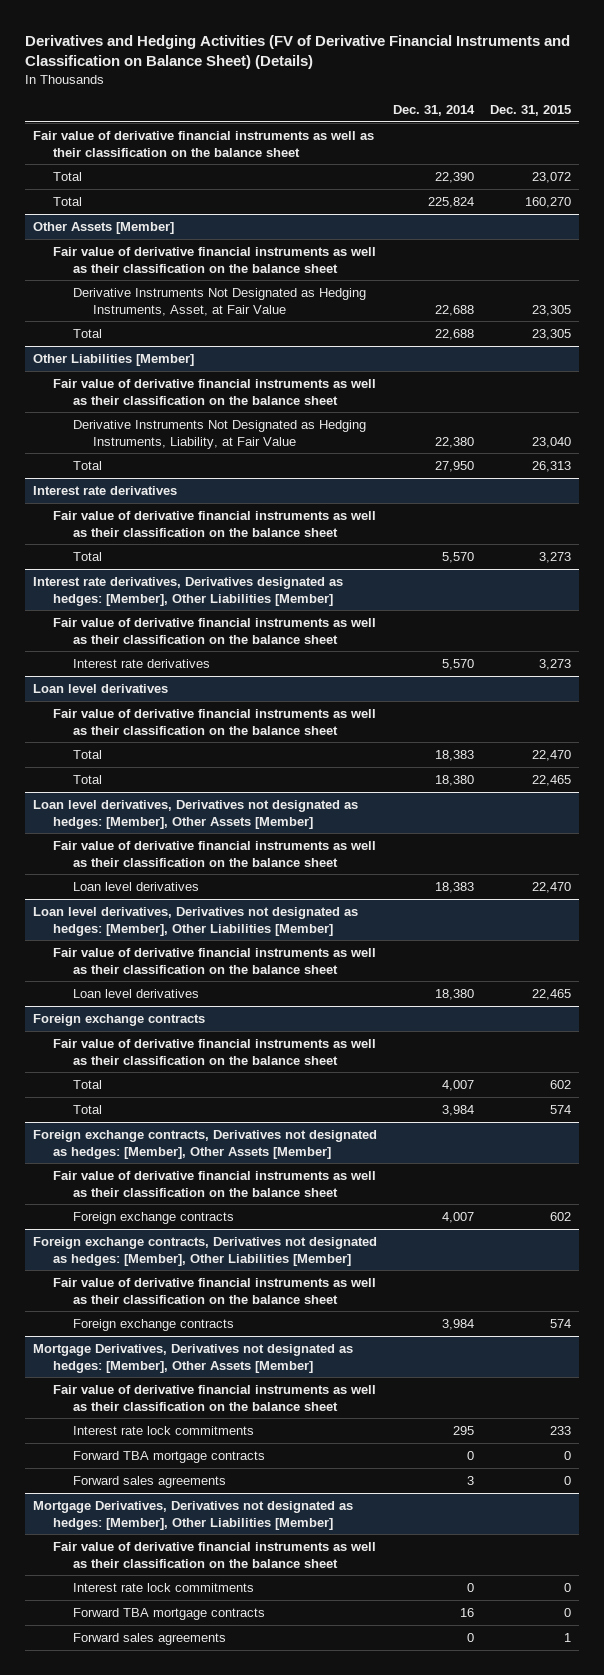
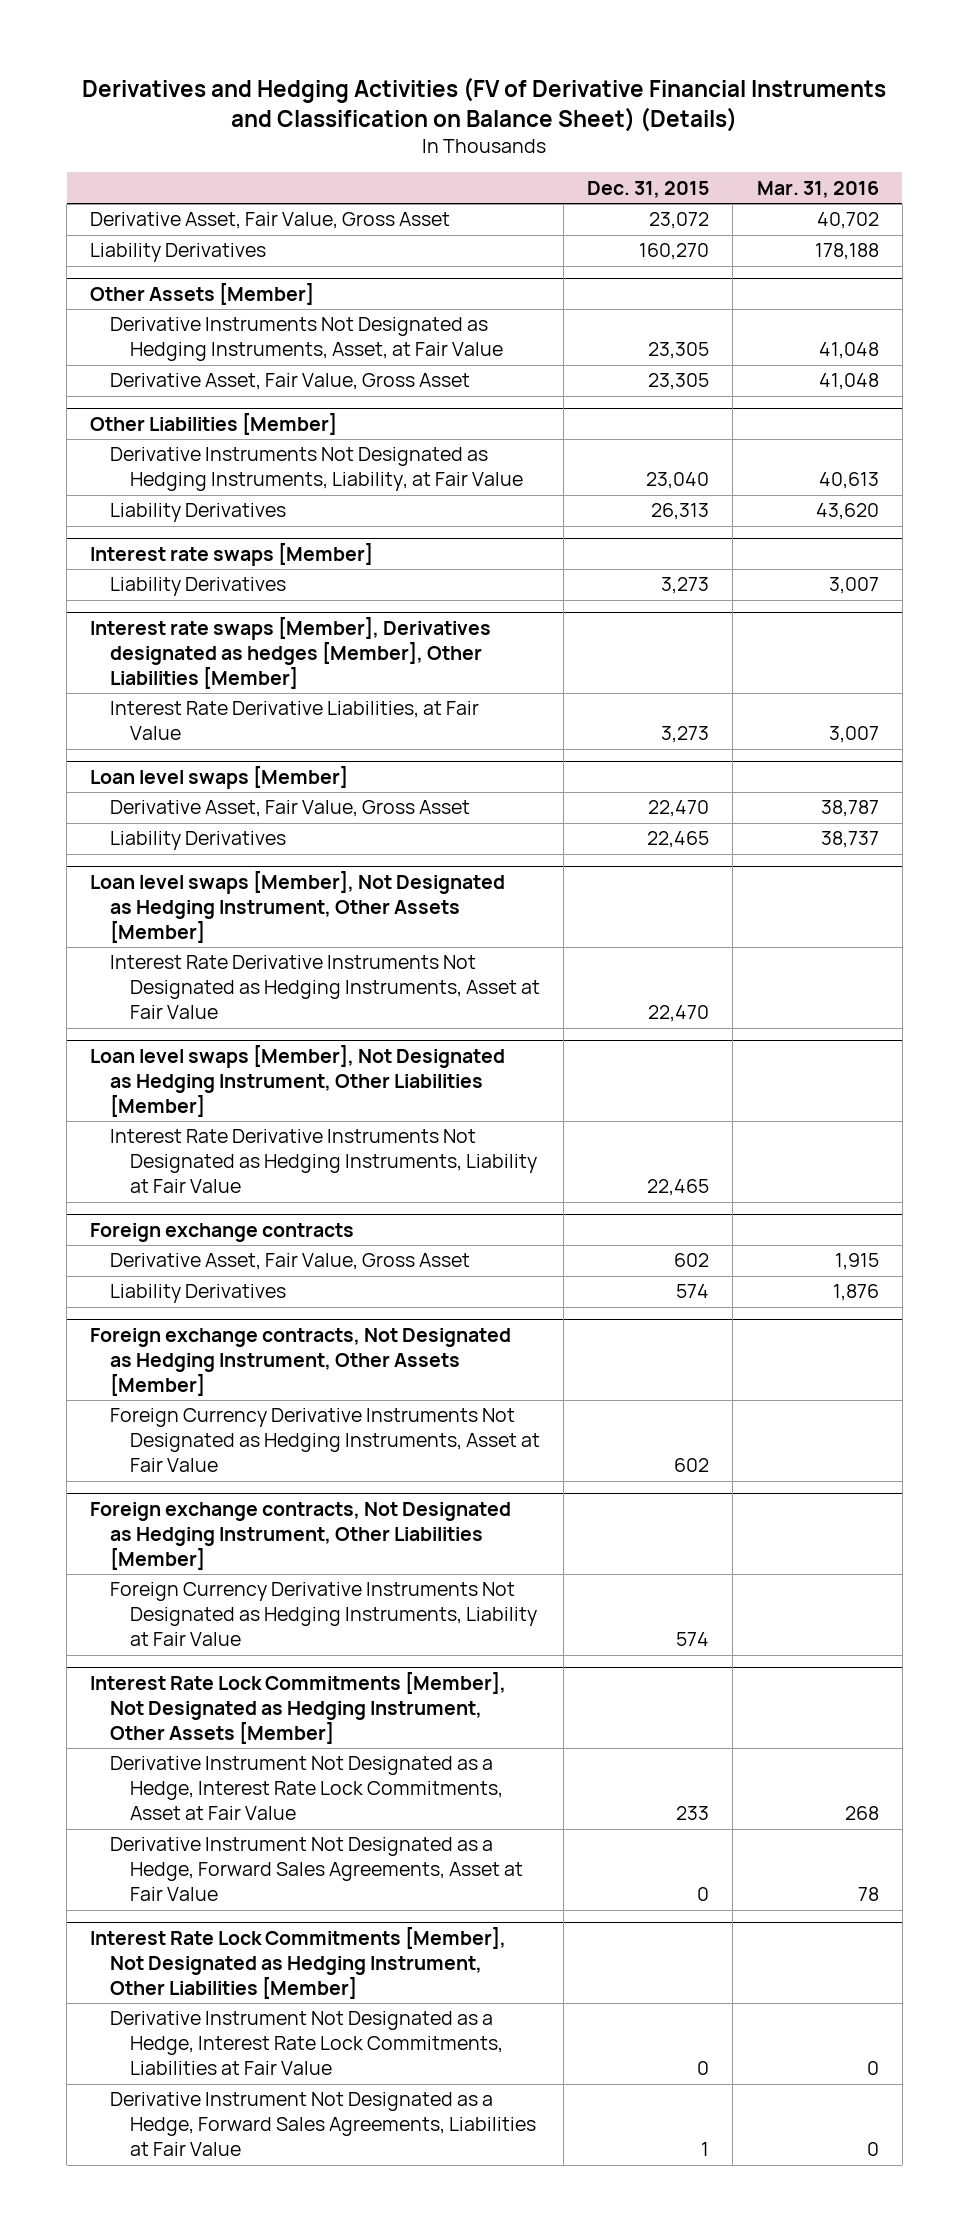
- | Dec. 31, 2014 | Dec. 31, 2015
+ | Dec. 31, 2015 | Mar. 31, 2016
- Fair value of derivative financial instruments as well as their classification on the balance sheet
- Total | 22,390 | 23,072
- Total | 225,824 | 160,270
+ Derivative Asset, Fair Value, Gross Asset | 23,072 | 40,702
+ Liability Derivatives | 160,270 | 178,188
@ Other Assets [Member]
- Fair value of derivative financial instruments as well as their classification on the balance sheet
- Total | 22,688 | 23,305
+ Derivative Asset, Fair Value, Gross Asset | 23,305 | 41,048
@ Other Liabilities [Member]
- Fair value of derivative financial instruments as well as their classification on the balance sheet
- Total | 27,950 | 26,313
- Interest rate derivatives
- Fair value of derivative financial instruments as well as their classification on the balance sheet
- Total | 5,570 | 3,273
- Interest rate derivatives, Derivatives designated as hedges: [Member], Other Liabilities [Member]
- Fair value of derivative financial instruments as well as their classification on the balance sheet
- Interest rate derivatives | 5,570 | 3,273
- Loan level derivatives
- Fair value of derivative financial instruments as well as their classification on the balance sheet
- Total | 18,383 | 22,470
- Total | 18,380 | 22,465
- Loan level derivatives, Derivatives not designated as hedges: [Member], Other Assets [Member]
- Fair value of derivative financial instruments as well as their classification on the balance sheet
- Loan level derivatives | 18,383 | 22,470
- Loan level derivatives, Derivatives not designated as hedges: [Member], Other Liabilities [Member]
- Fair value of derivative financial instruments as well as their classification on the balance sheet
- Loan level derivatives | 18,380 | 22,465
@ Other Liabilities [Member]
+ Liability Derivatives | 26,313 | 43,620
+ Interest rate swaps [Member]
+ Liability Derivatives | 3,273 | 3,007
+ Interest rate swaps [Member], Derivatives designated as hedges [Member], Other Liabilities [Member]
+ Interest Rate Derivative Liabilities, at Fair Value | 3,273 | 3,007
+ Loan level swaps [Member]
+ Derivative Asset, Fair Value, Gross Asset | 22,470 | 38,787
+ Liability Derivatives | 22,465 | 38,737
+ Loan level swaps [Member], Not Designated as Hedging Instrument, Other Assets [Member]
+ Interest Rate Derivative Instruments Not Designated as Hedging Instruments, Asset at Fair Value | 22,470 |
+ Loan level swaps [Member], Not Designated as Hedging Instrument, Other Liabilities [Member]
+ Interest Rate Derivative Instruments Not Designated as Hedging Instruments, Liability at Fair Value | 22,465 |
@ Foreign exchange contracts
- Fair value of derivative financial instruments as well as their classification on the balance sheet
- Total | 4,007 | 602
- Total | 3,984 | 574
- Foreign exchange contracts, Derivatives not designated as hedges: [Member], Other Assets [Member]
- Fair value of derivative financial instruments as well as their classification on the balance sheet
- Foreign exchange contracts | 4,007 | 602
- Foreign exchange contracts, Derivatives not designated as hedges: [Member], Other Liabilities [Member]
- Fair value of derivative financial instruments as well as their classification on the balance sheet
- Foreign exchange contracts | 3,984 | 574
- Mortgage Derivatives, Derivatives not designated as hedges: [Member], Other Assets [Member]
- Fair value of derivative financial instruments as well as their classification on the balance sheet
- Interest rate lock commitments | 295 | 233
- Forward TBA mortgage contracts | 0 | 0
- Forward sales agreements | 3 | 0
- Mortgage Derivatives, Derivatives not designated as hedges: [Member], Other Liabilities [Member]
- Fair value of derivative financial instruments as well as their classification on the balance sheet
- Interest rate lock commitments | 0 | 0
- Forward TBA mortgage contracts | 16 | 0
- Forward sales agreements | 0 | 1
@ Foreign exchange contracts
+ Derivative Asset, Fair Value, Gross Asset | 602 | 1,915
+ Liability Derivatives | 574 | 1,876
+ Foreign exchange contracts, Not Designated as Hedging Instrument, Other Assets [Member]
+ Foreign Currency Derivative Instruments Not Designated as Hedging Instruments, Asset at Fair Value | 602 |
+ Foreign exchange contracts, Not Designated as Hedging Instrument, Other Liabilities [Member]
+ Foreign Currency Derivative Instruments Not Designated as Hedging Instruments, Liability at Fair Value | 574 |
+ Interest Rate Lock Commitments [Member], Not Designated as Hedging Instrument, Other Assets [Member]
+ Derivative Instrument Not Designated as a Hedge, Interest Rate Lock Commitments, Asset at Fair Value | 233 | 268
+ Derivative Instrument Not Designated as a Hedge, Forward Sales Agreements, Asset at Fair Value | 0 | 78
+ Interest Rate Lock Commitments [Member], Not Designated as Hedging Instrument, Other Liabilities [Member]
+ Derivative Instrument Not Designated as a Hedge, Interest Rate Lock Commitments, Liabilities at Fair Value | 0 | 0
+ Derivative Instrument Not Designated as a Hedge, Forward Sales Agreements, Liabilities at Fair Value | 1 | 0

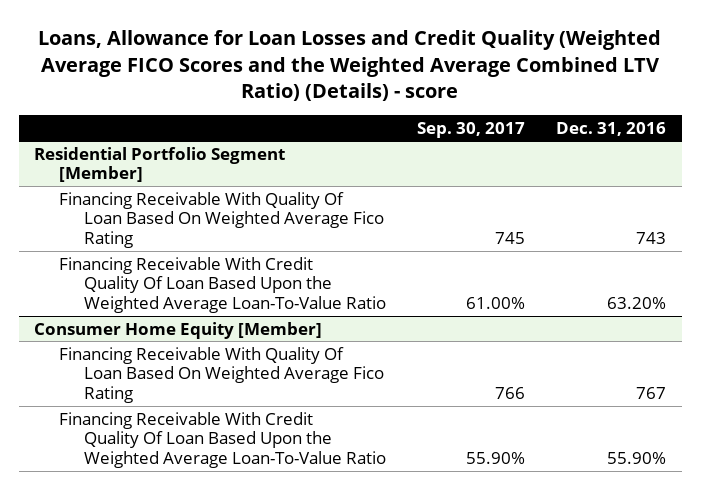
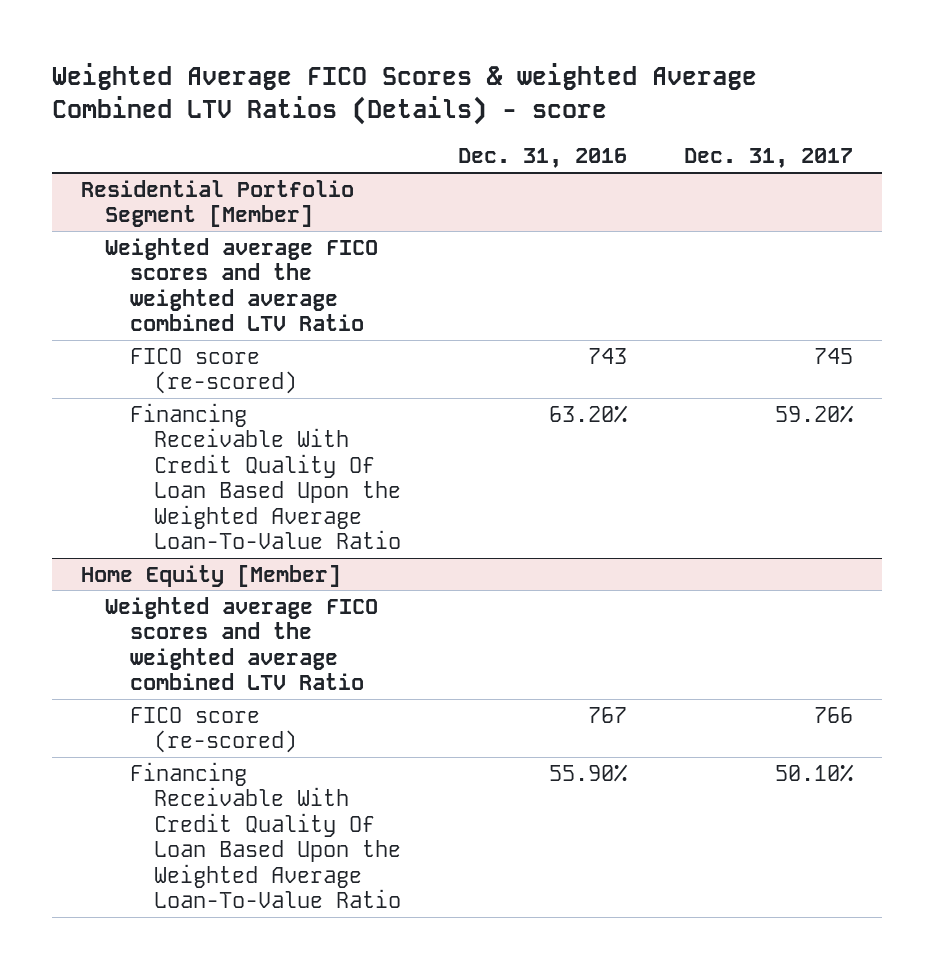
- Loans, Allowance for Loan Losses and Credit Quality (Weighted Average FICO Scores and the Weighted Average Combined LTV Ratio) (Details) - score
+ Weighted Average FICO Scores & weighted Average Combined LTV Ratios (Details) - score
- | Sep. 30, 2017 | Dec. 31, 2016
+ | Dec. 31, 2016 | Dec. 31, 2017
@ Residential Portfolio Segment [Member]
- Financing Receivable With Quality Of Loan Based On Weighted Average Fico Rating | 745 | 743
+ Weighted average FICO scores and the weighted average combined LTV Ratio
+ FICO score (re-scored) | 743 | 745
- Consumer Home Equity [Member]
- Financing Receivable With Quality Of Loan Based On Weighted Average Fico Rating | 766 | 767
+ Home Equity [Member]
+ Weighted average FICO scores and the weighted average combined LTV Ratio
+ FICO score (re-scored) | 767 | 766

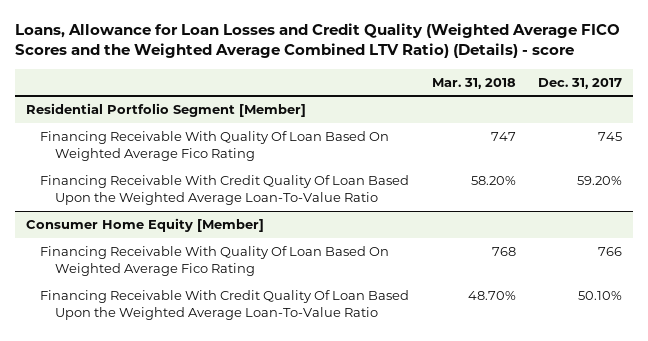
- Weighted Average FICO Scores & weighted Average Combined LTV Ratios (Details) - score
+ Loans, Allowance for Loan Losses and Credit Quality (Weighted Average FICO Scores and the Weighted Average Combined LTV Ratio) (Details) - score
- | Dec. 31, 2016 | Dec. 31, 2017
+ | Mar. 31, 2018 | Dec. 31, 2017
@ Residential Portfolio Segment [Member]
- Weighted average FICO scores and the weighted average combined LTV Ratio
- FICO score (re-scored) | 743 | 745
+ Financing Receivable With Quality Of Loan Based On Weighted Average Fico Rating | 747 | 745
- Home Equity [Member]
- Weighted average FICO scores and the weighted average combined LTV Ratio
- FICO score (re-scored) | 767 | 766
+ Consumer Home Equity [Member]
+ Financing Receivable With Quality Of Loan Based On Weighted Average Fico Rating | 768 | 766

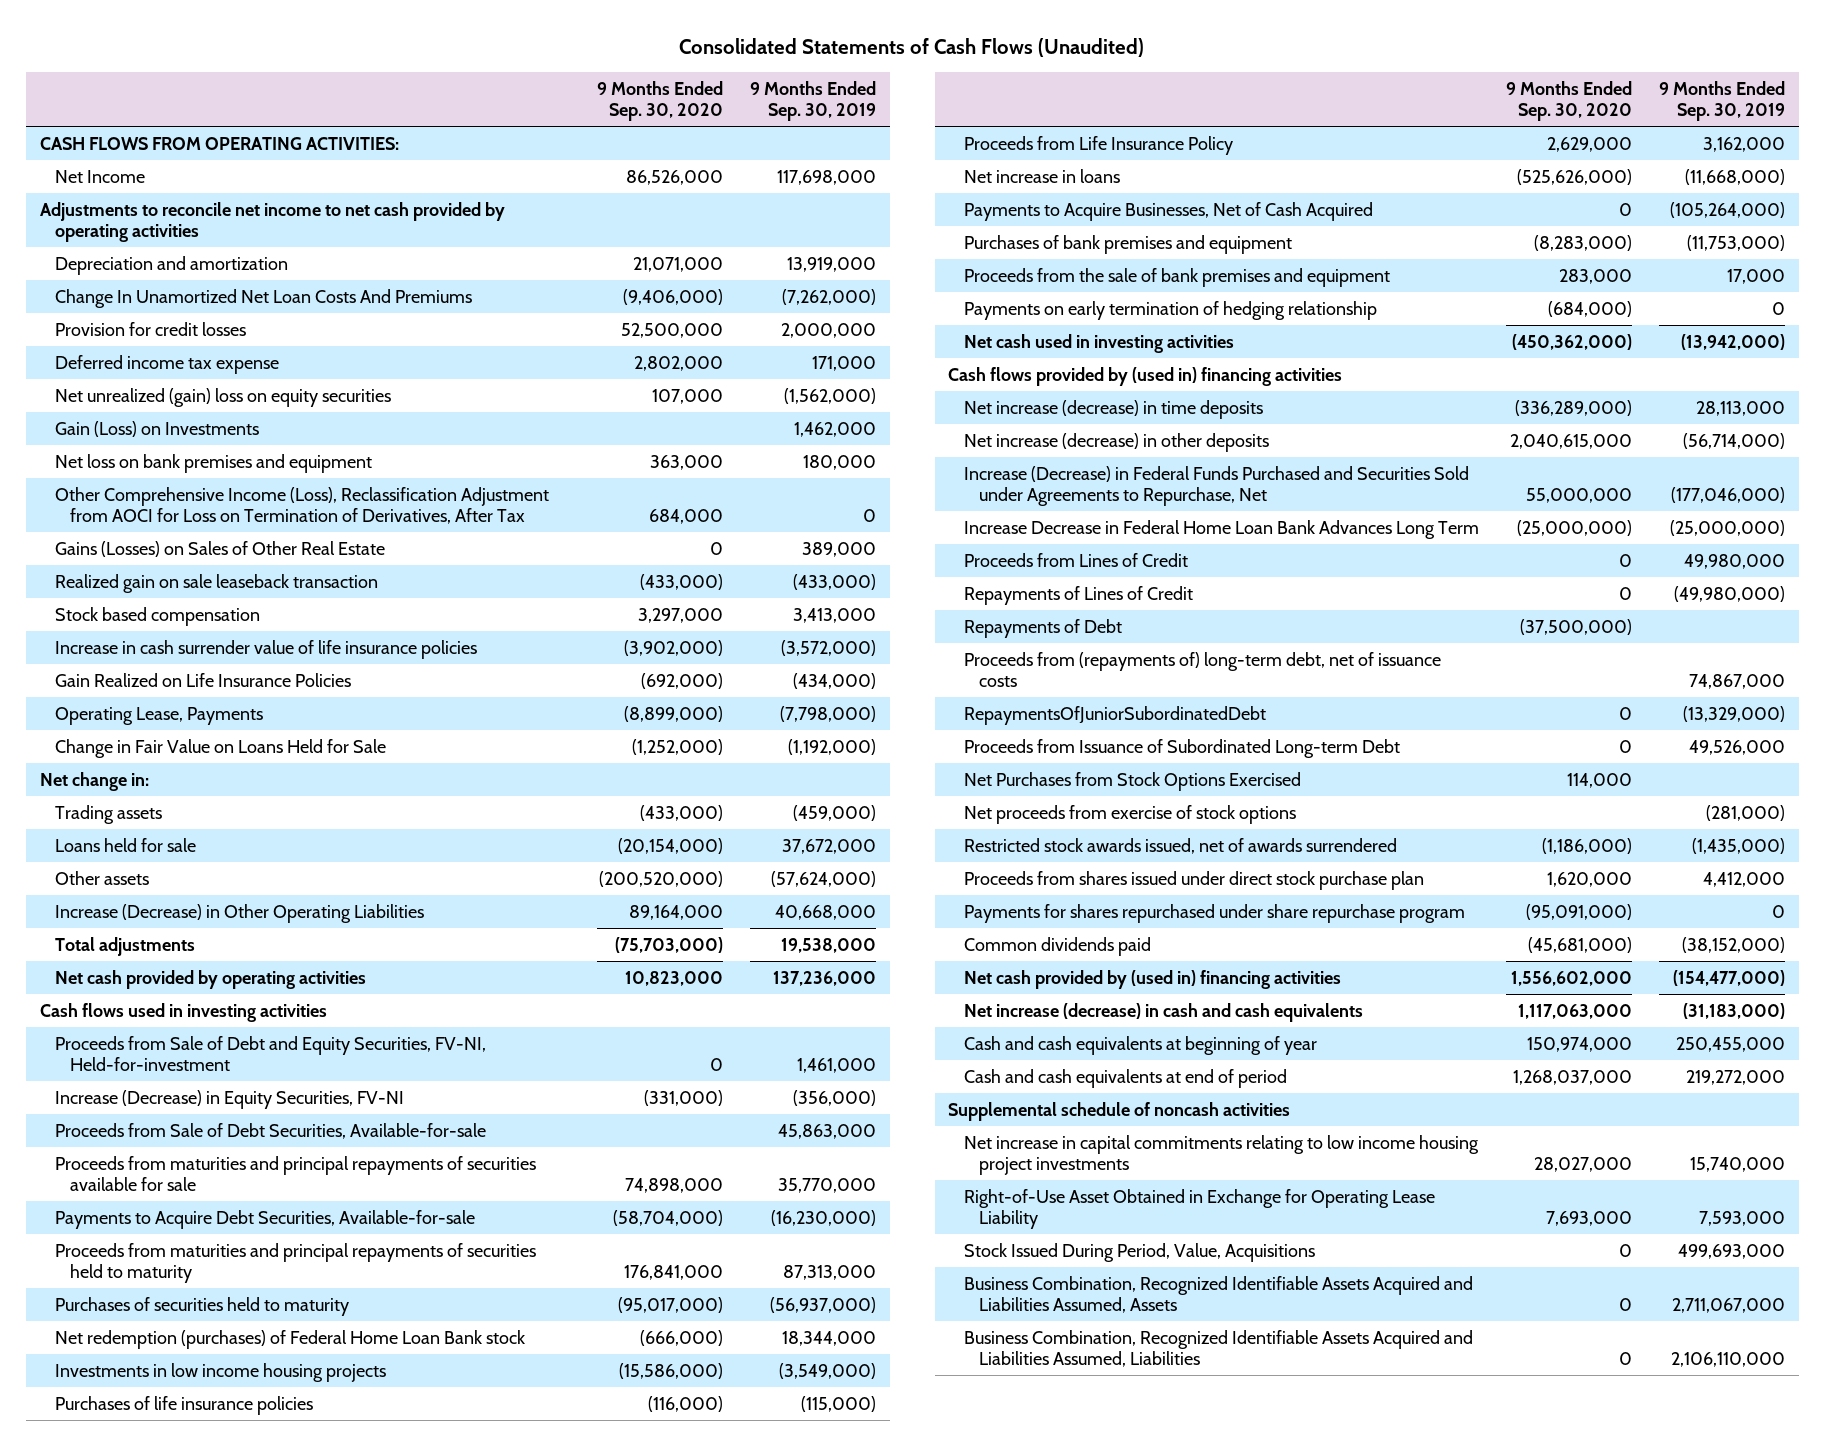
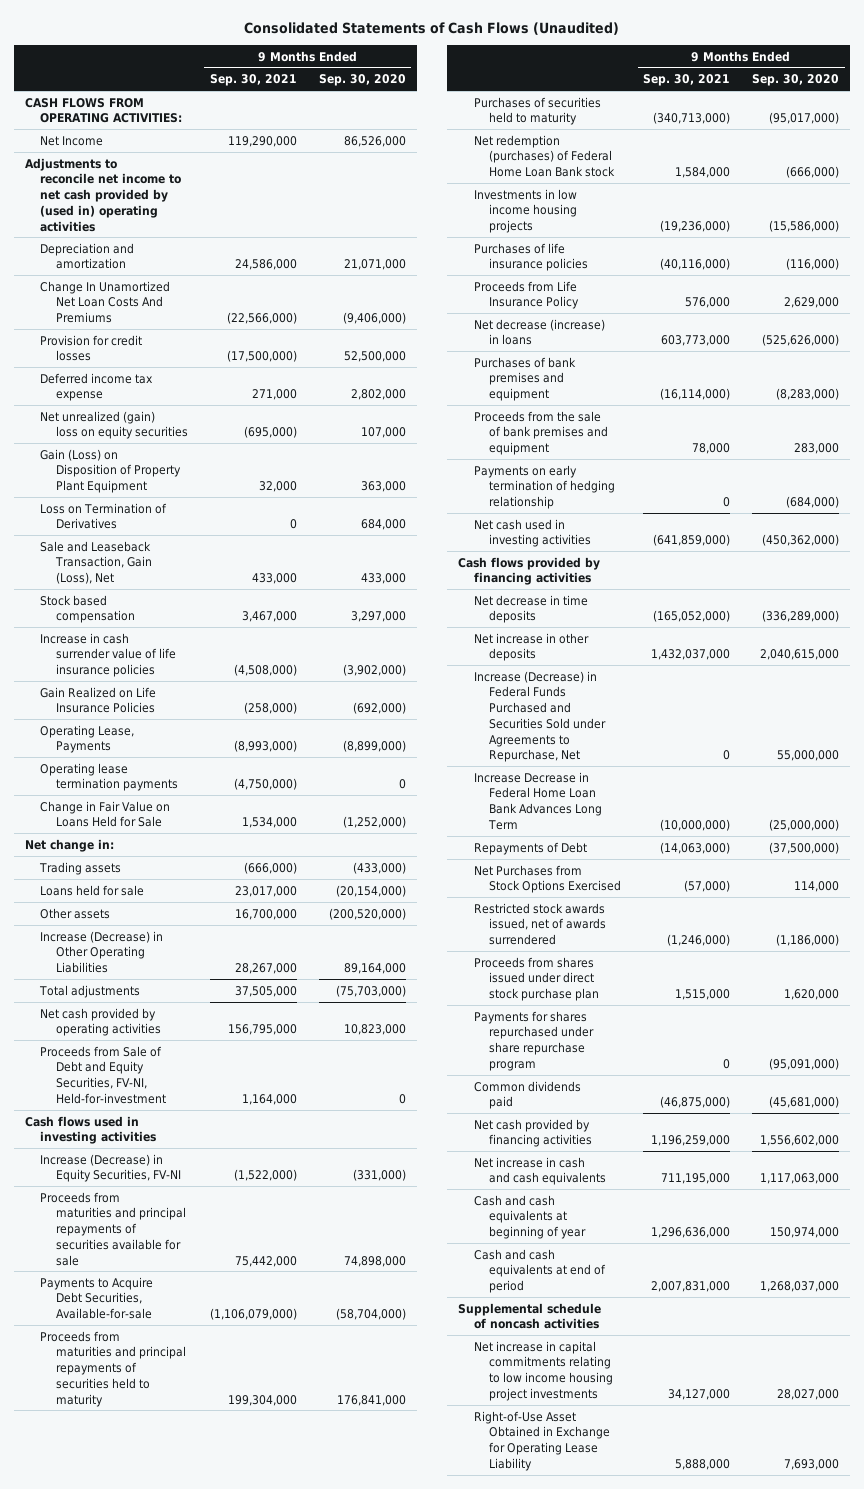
- | 9 Months Ended Sep. 30, 2020 | 9 Months Ended Sep. 30, 2019
+ | 9 Months Ended Sep. 30, 2021 | 9 Months Ended Sep. 30, 2020
- Adjustments to reconcile net income to net cash provided by operating activities
+ Adjustments to reconcile net income to net cash provided by (used in) operating activities
- Gain (Loss) on Investments | | 1,462,000
- Net loss on bank premises and equipment | 363,000 | 180,000
- Other Comprehensive Income (Loss), Reclassification Adjustment from AOCI for Loss on Termination of Derivatives, After Tax | 684,000 | 0
- Gains (Losses) on Sales of Other Real Estate | 0 | 389,000
- Realized gain on sale leaseback transaction | (433,000) | (433,000)
+ Gain (Loss) on Disposition of Property Plant Equipment | 32,000 | 363,000
+ Loss on Termination of Derivatives | 0 | 684,000
+ Sale and Leaseback Transaction, Gain (Loss), Net | 433,000 | 433,000
+ Operating lease termination payments | (4,750,000) | 0
moved down: Cash flows used in investing activities
- Proceeds from Sale of Debt Securities, Available-for-sale | | 45,863,000
- Net increase in loans | (525,626,000) | (11,668,000)
- Payments to Acquire Businesses, Net of Cash Acquired | 0 | (105,264,000)
+ Net decrease (increase) in loans | 603,773,000 | (525,626,000)
- Cash flows provided by (used in) financing activities
- Net increase (decrease) in time deposits | (336,289,000) | 28,113,000
- Net increase (decrease) in other deposits | 2,040,615,000 | (56,714,000)
+ Cash flows provided by financing activities
+ Net decrease in time deposits | (165,052,000) | (336,289,000)
+ Net increase in other deposits | 1,432,037,000 | 2,040,615,000
- Proceeds from Lines of Credit | 0 | 49,980,000
- Repayments of Lines of Credit | 0 | (49,980,000)
- Proceeds from (repayments of) long-term debt, net of issuance costs | | 74,867,000
- RepaymentsOfJuniorSubordinatedDebt | 0 | (13,329,000)
- Proceeds from Issuance of Subordinated Long-term Debt | 0 | 49,526,000
- Net proceeds from exercise of stock options | | (281,000)
- Net cash provided by (used in) financing activities | 1,556,602,000 | (154,477,000)
- Net increase (decrease) in cash and cash equivalents | 1,117,063,000 | (31,183,000)
+ Net cash provided by financing activities | 1,196,259,000 | 1,556,602,000
+ Net increase in cash and cash equivalents | 711,195,000 | 1,117,063,000
- Stock Issued During Period, Value, Acquisitions | 0 | 499,693,000
- Business Combination, Recognized Identifiable Assets Acquired and Liabilities Assumed, Assets | 0 | 2,711,067,000
- Business Combination, Recognized Identifiable Assets Acquired and Liabilities Assumed, Liabilities | 0 | 2,106,110,000

